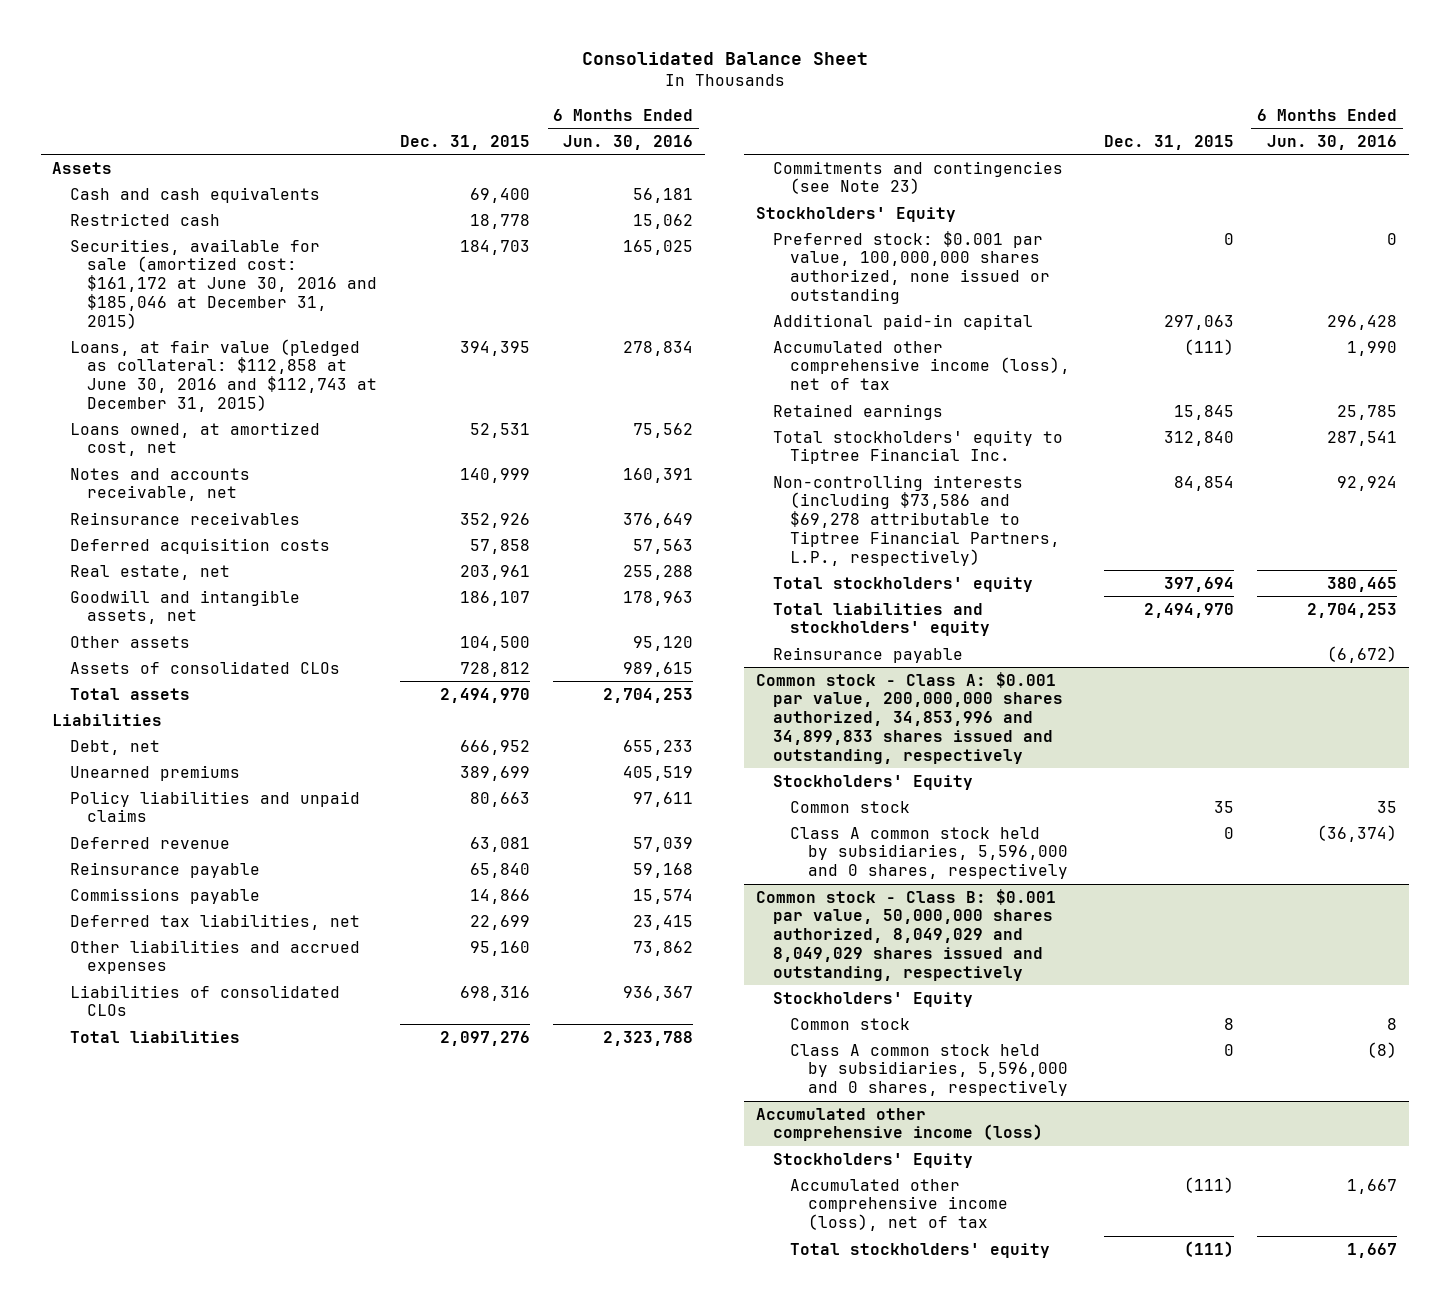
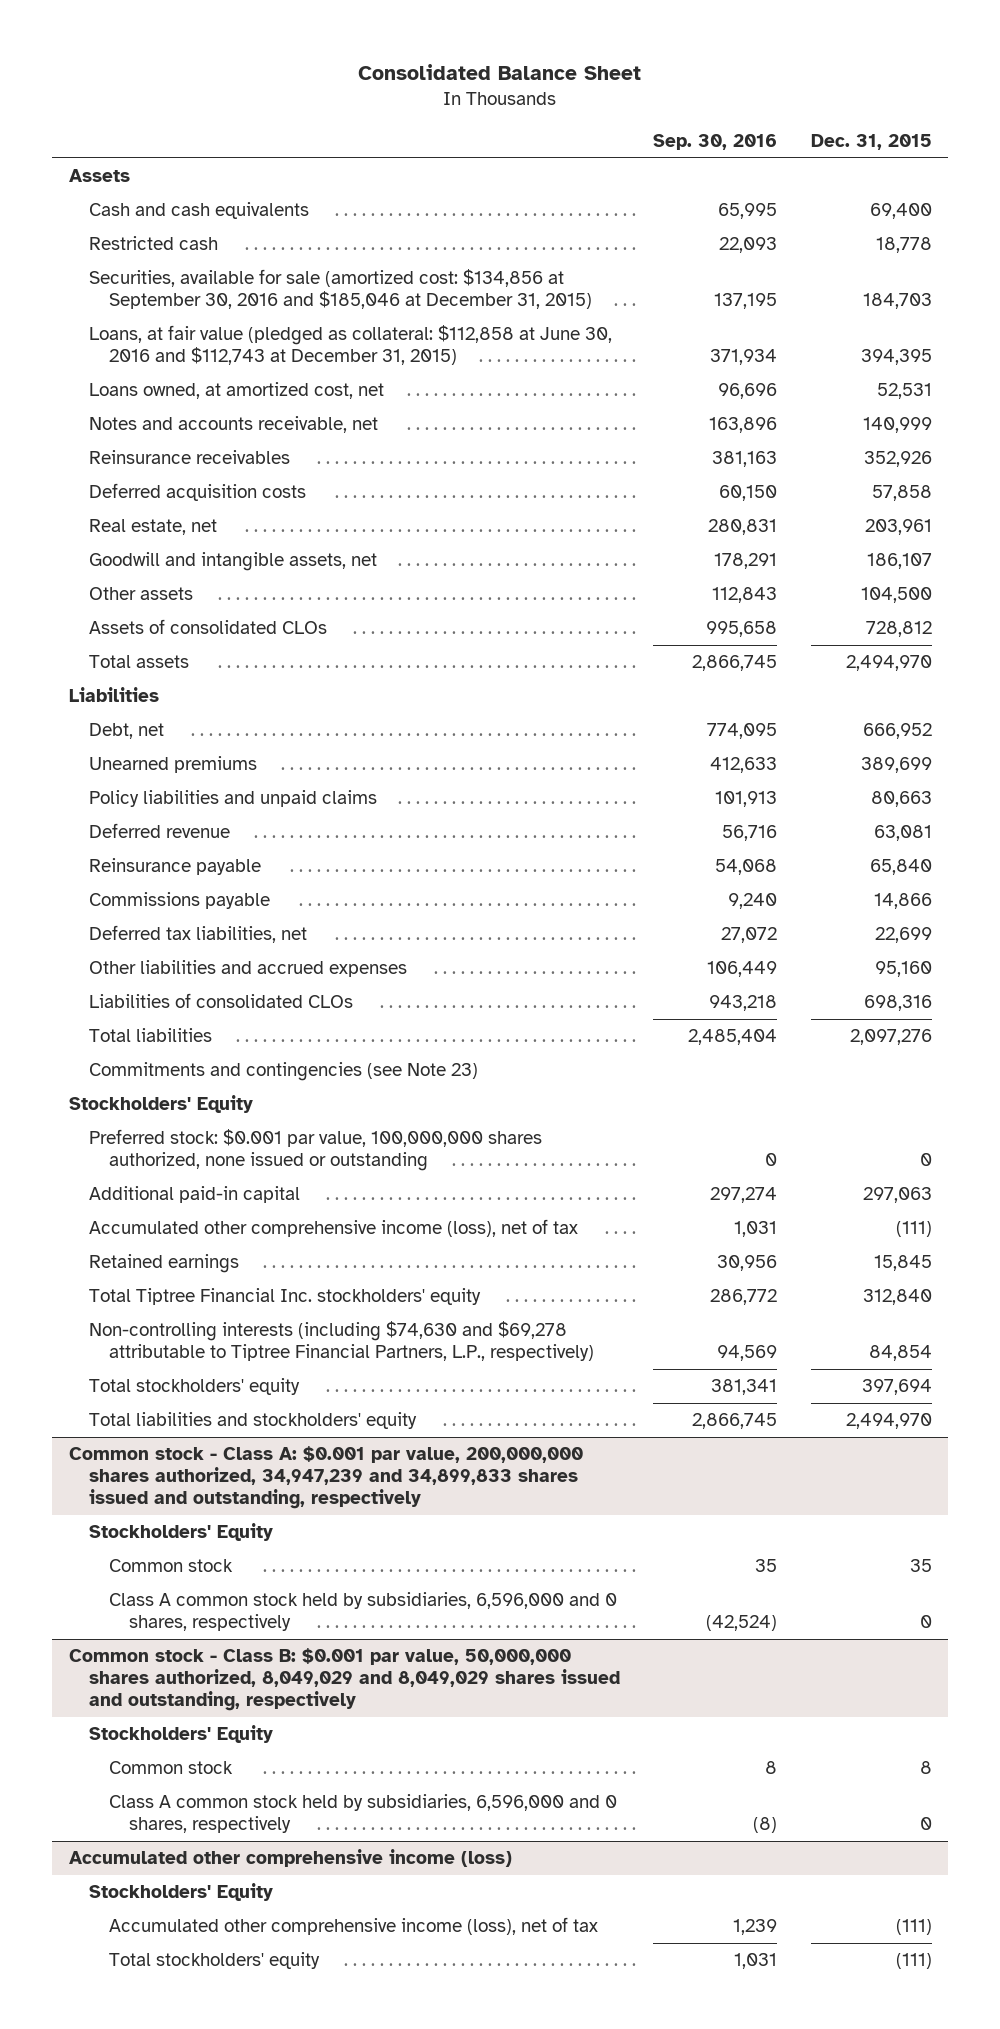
- | Dec. 31, 2015 | 6 Months Ended Jun. 30, 2016
+ | Sep. 30, 2016 | Dec. 31, 2015
- Securities, available for sale (amortized cost: $161,172 at June 30, 2016 and $185,046 at December 31, 2015) | 184,703 | 165,025
+ Securities, available for sale (amortized cost: $134,856 at September 30, 2016 and $185,046 at December 31, 2015) | 137,195 | 184,703
- Total stockholders' equity to Tiptree Financial Inc. | 312,840 | 287,541
- Non-controlling interests (including $73,586 and $69,278 attributable to Tiptree Financial Partners, L.P., respectively) | 84,854 | 92,924
+ Total Tiptree Financial Inc. stockholders' equity | 286,772 | 312,840
+ Non-controlling interests (including $74,630 and $69,278 attributable to Tiptree Financial Partners, L.P., respectively) | 94,569 | 84,854
- Reinsurance payable | | (6,672)
- Common stock - Class A: $0.001 par value, 200,000,000 shares authorized, 34,853,996 and 34,899,833 shares issued and outstanding, respectively
+ Common stock - Class A: $0.001 par value, 200,000,000 shares authorized, 34,947,239 and 34,899,833 shares issued and outstanding, respectively
- Class A common stock held by subsidiaries, 5,596,000 and 0 shares, respectively | 0 | (36,374)
+ Class A common stock held by subsidiaries, 6,596,000 and 0 shares, respectively | (42,524) | 0
@ Common stock - Class B: $0.001 par value, 50,000,000 shares authorized, 8,049,029 and 8,049,029 shares issued and outstanding, respectively
- Class A common stock held by subsidiaries, 5,596,000 and 0 shares, respectively | 0 | (8)
+ Class A common stock held by subsidiaries, 6,596,000 and 0 shares, respectively | (8) | 0

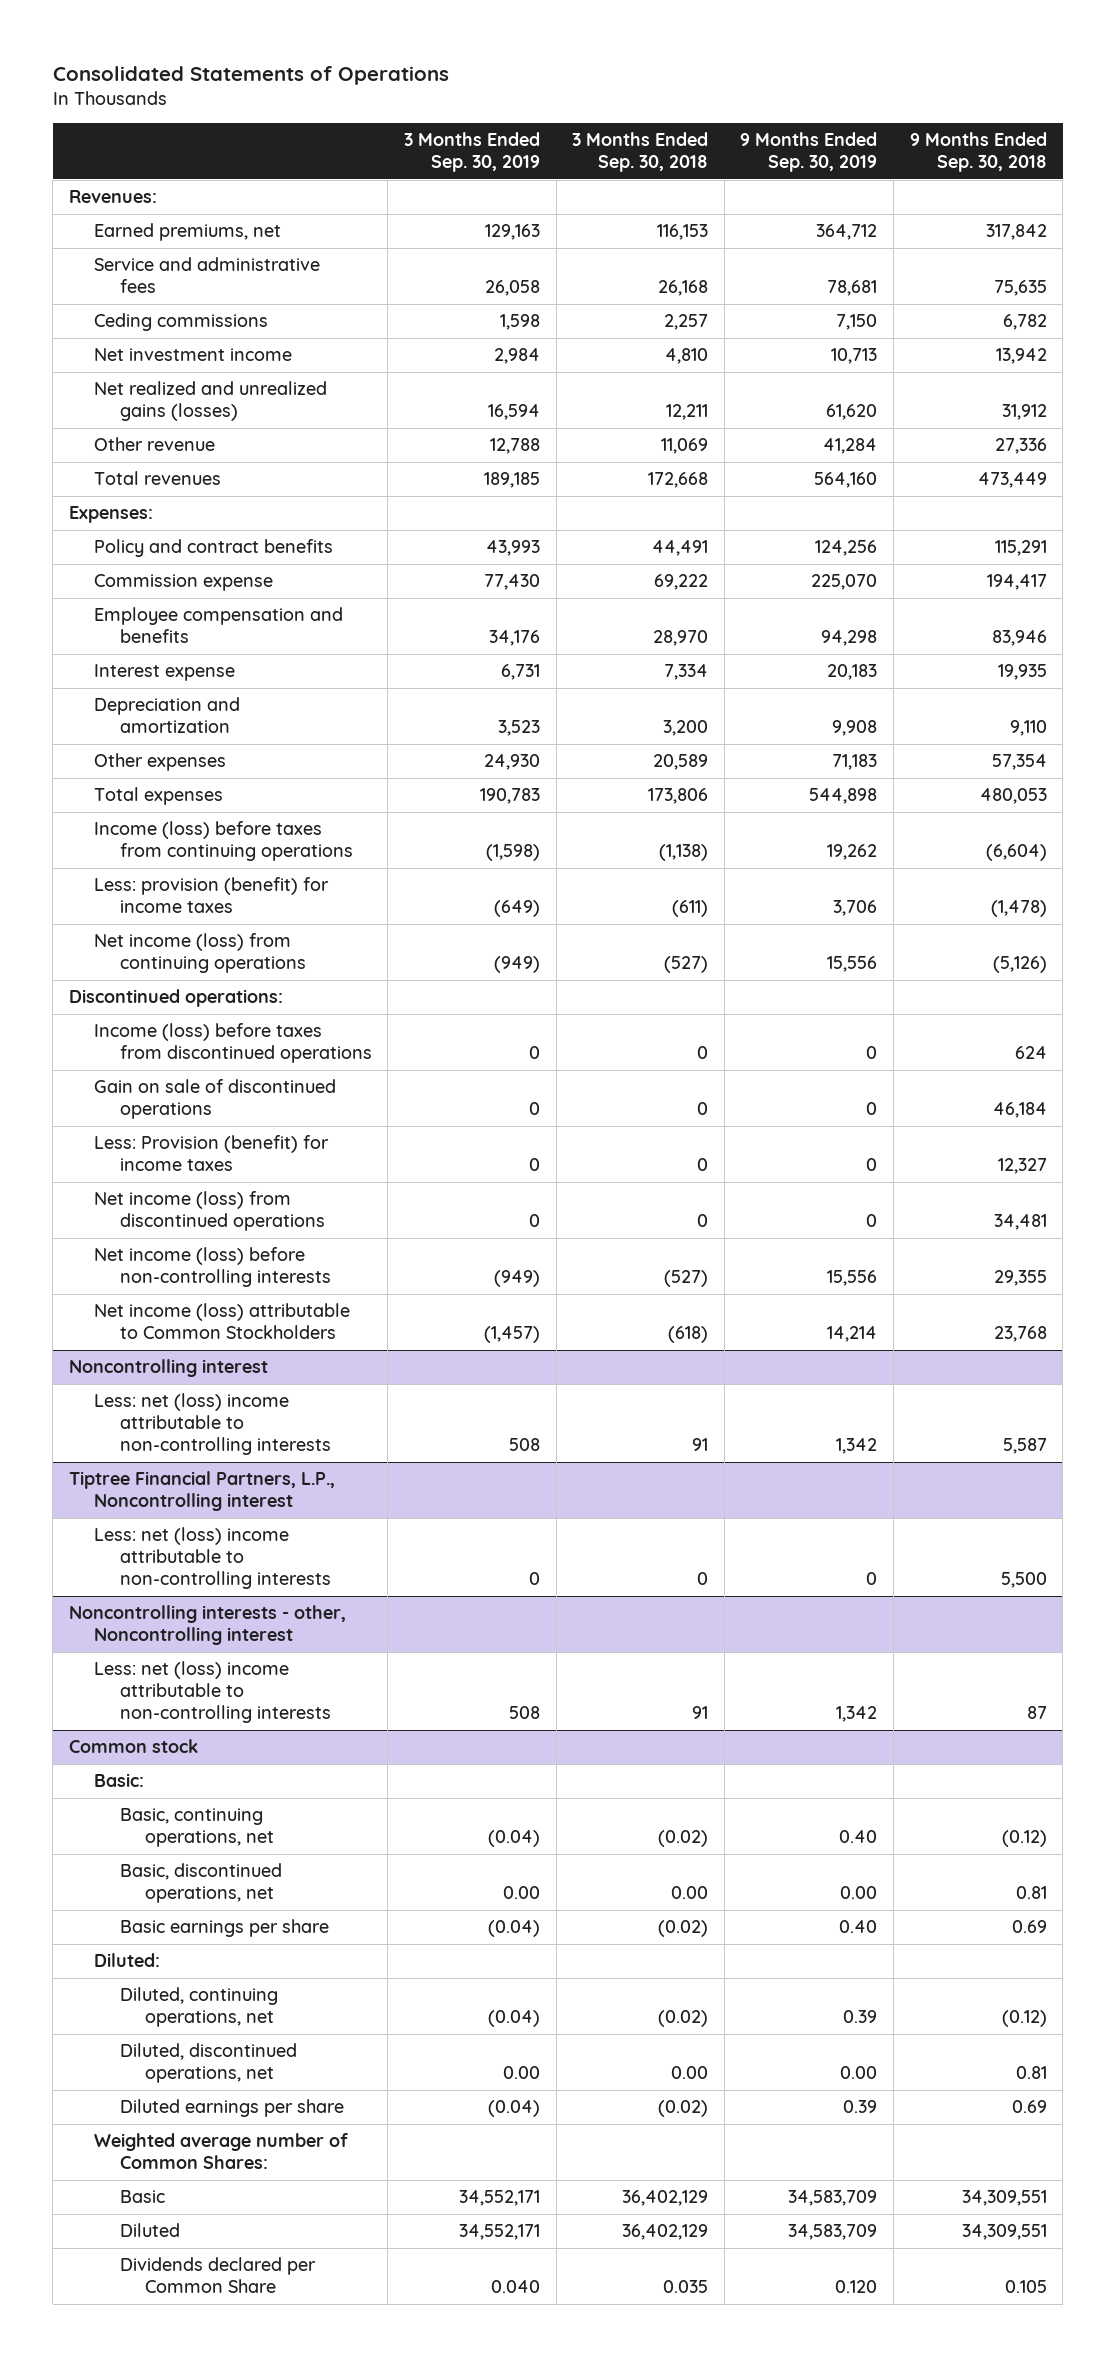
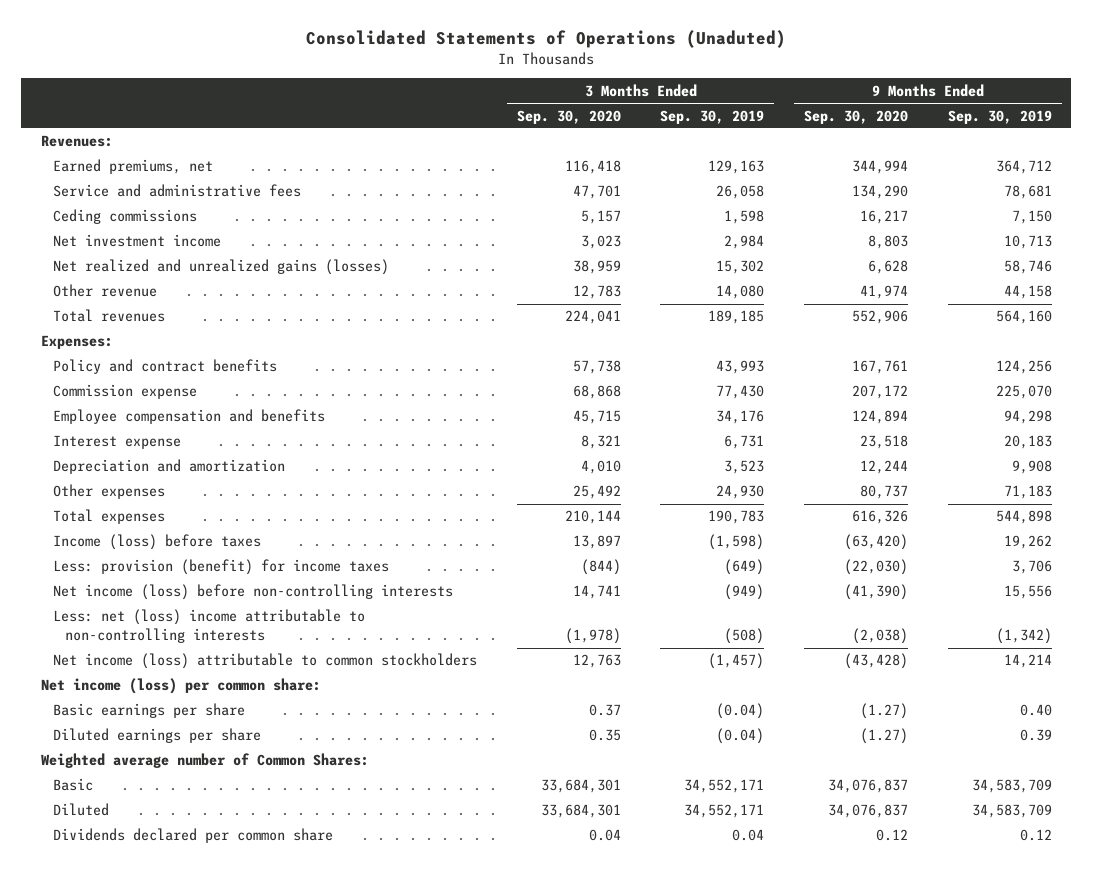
- Consolidated Statements of Operations
+ Consolidated Statements of Operations (Unaduted)
- | 3 Months Ended Sep. 30, 2019 | 3 Months Ended Sep. 30, 2018 | 9 Months Ended Sep. 30, 2019 | 9 Months Ended Sep. 30, 2018
+ | 3 Months Ended Sep. 30, 2020 | 3 Months Ended Sep. 30, 2019 | 9 Months Ended Sep. 30, 2020 | 9 Months Ended Sep. 30, 2019
- Net realized and unrealized gains (losses) | 16,594 | 12,211 | 61,620 | 31,912
- Other revenue | 12,788 | 11,069 | 41,284 | 27,336
+ Net realized and unrealized gains (losses) | 38,959 | 15,302 | 6,628 | 58,746
+ Other revenue | 12,783 | 14,080 | 41,974 | 44,158
- Income (loss) before taxes from continuing operations | (1,598) | (1,138) | 19,262 | (6,604)
+ Income (loss) before taxes | 13,897 | (1,598) | (63,420) | 19,262
- Net income (loss) from continuing operations | (949) | (527) | 15,556 | (5,126)
- Discontinued operations:
- Income (loss) before taxes from discontinued operations | 0 | 0 | 0 | 624
- Gain on sale of discontinued operations | 0 | 0 | 0 | 46,184
- Less: Provision (benefit) for income taxes | 0 | 0 | 0 | 12,327
- Net income (loss) from discontinued operations | 0 | 0 | 0 | 34,481
- Net income (loss) attributable to Common Stockholders | (1,457) | (618) | 14,214 | 23,768
- Noncontrolling interest
- Less: net (loss) income attributable to non-controlling interests | 508 | 91 | 1,342 | 5,587
- Tiptree Financial Partners, L.P., Noncontrolling interest
- Less: net (loss) income attributable to non-controlling interests | 0 | 0 | 0 | 5,500
- Noncontrolling interests - other, Noncontrolling interest
- Less: net (loss) income attributable to non-controlling interests | 508 | 91 | 1,342 | 87
- Common stock
- Basic:
- Basic, continuing operations, net | (0.04) | (0.02) | 0.40 | (0.12)
- Basic, discontinued operations, net | 0.00 | 0.00 | 0.00 | 0.81
+ Less: net (loss) income attributable to non-controlling interests | (1,978) | (508) | (2,038) | (1,342)
+ Net income (loss) attributable to common stockholders | 12,763 | (1,457) | (43,428) | 14,214
+ Net income (loss) per common share:
- Diluted:
- Diluted, continuing operations, net | (0.04) | (0.02) | 0.39 | (0.12)
- Diluted, discontinued operations, net | 0.00 | 0.00 | 0.00 | 0.81
- Dividends declared per Common Share | 0.040 | 0.035 | 0.120 | 0.105
+ Dividends declared per common share | 0.04 | 0.04 | 0.12 | 0.12

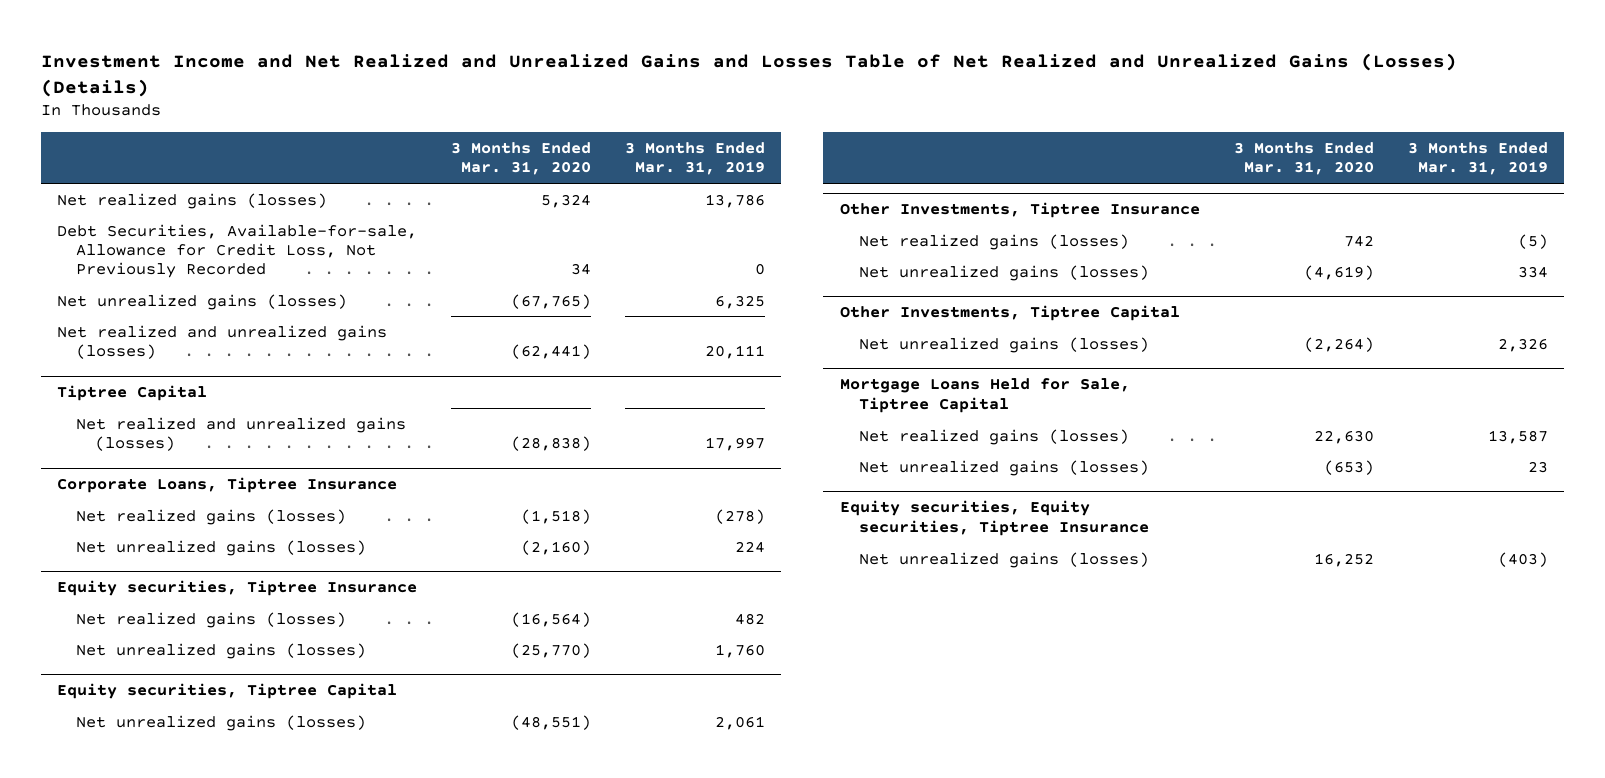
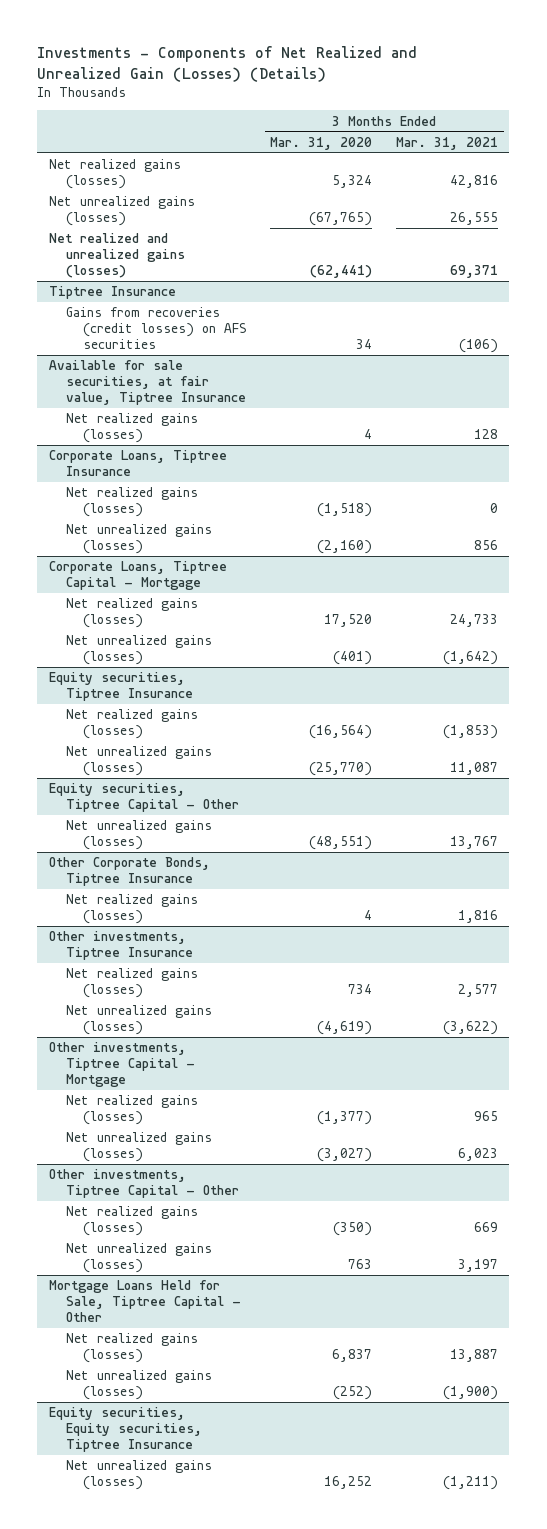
- Investment Income and Net Realized and Unrealized Gains and Losses Table of Net Realized and Unrealized Gains (Losses) (Details)
+ Investments - Components of Net Realized and Unrealized Gain (Losses) (Details)
- | 3 Months Ended Mar. 31, 2020 | 3 Months Ended Mar. 31, 2019
+ | 3 Months Ended Mar. 31, 2020 | 3 Months Ended Mar. 31, 2021
- Debt Securities, Available-for-sale, Allowance for Credit Loss, Not Previously Recorded | 34 | 0
- Tiptree Capital
- Net realized and unrealized gains (losses) | (28,838) | 17,997
+ Tiptree Insurance
+ Gains from recoveries (credit losses) on AFS securities | 34 | (106)
+ Available for sale securities, at fair value, Tiptree Insurance
+ Net realized gains (losses) | 4 | 128
+ Corporate Loans, Tiptree Capital - Mortgage
+ Net realized gains (losses) | 17,520 | 24,733
+ Net unrealized gains (losses) | (401) | (1,642)
- Equity securities, Tiptree Capital
+ Equity securities, Tiptree Capital - Other
- Other Investments, Tiptree Insurance
- Net realized gains (losses) | 742 | (5)
+ Other Corporate Bonds, Tiptree Insurance
+ Net realized gains (losses) | 4 | 1,816
+ Other investments, Tiptree Insurance
+ Net realized gains (losses) | 734 | 2,577
- Other Investments, Tiptree Capital
- Net unrealized gains (losses) | (2,264) | 2,326
- Mortgage Loans Held for Sale, Tiptree Capital
- Net realized gains (losses) | 22,630 | 13,587
- Net unrealized gains (losses) | (653) | 23
+ Other investments, Tiptree Capital - Mortgage
+ Net realized gains (losses) | (1,377) | 965
+ Net unrealized gains (losses) | (3,027) | 6,023
+ Other investments, Tiptree Capital - Other
+ Net realized gains (losses) | (350) | 669
+ Net unrealized gains (losses) | 763 | 3,197
+ Mortgage Loans Held for Sale, Tiptree Capital - Other
+ Net realized gains (losses) | 6,837 | 13,887
+ Net unrealized gains (losses) | (252) | (1,900)

